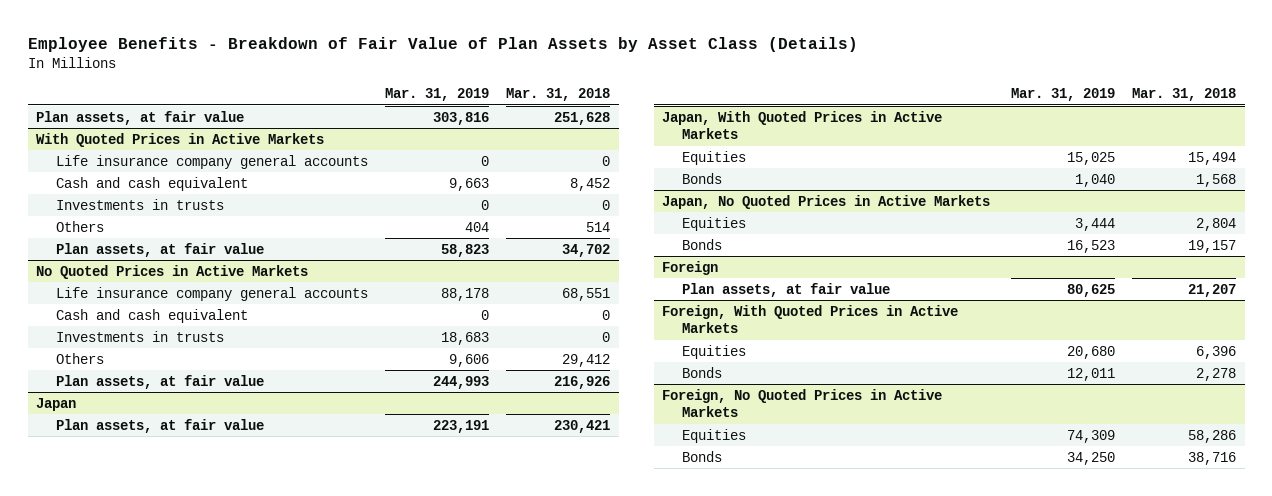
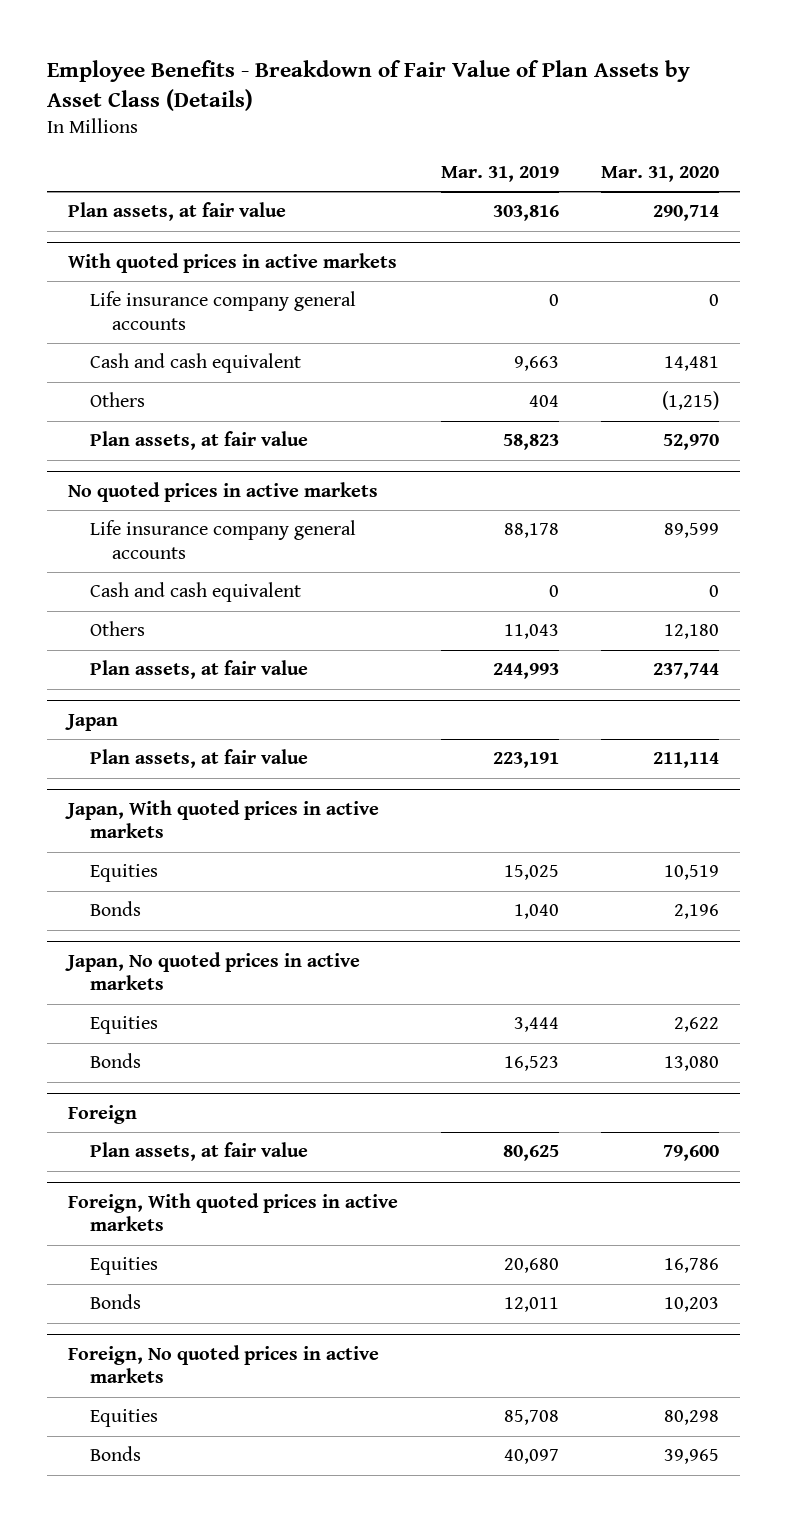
- | Mar. 31, 2019 | Mar. 31, 2018
+ | Mar. 31, 2019 | Mar. 31, 2020
- With Quoted Prices in Active Markets
+ With quoted prices in active markets
- Investments in trusts | 0 | 0
- No Quoted Prices in Active Markets
+ No quoted prices in active markets
- Investments in trusts | 18,683 | 0
- Others | 9,606 | 29,412
+ Others | 11,043 | 12,180
- Japan, With Quoted Prices in Active Markets
+ Japan, With quoted prices in active markets
- Japan, No Quoted Prices in Active Markets
+ Japan, No quoted prices in active markets
- Foreign, With Quoted Prices in Active Markets
+ Foreign, With quoted prices in active markets
- Foreign, No Quoted Prices in Active Markets
- Equities | 74,309 | 58,286
- Bonds | 34,250 | 38,716
+ Foreign, No quoted prices in active markets
+ Equities | 85,708 | 80,298
+ Bonds | 40,097 | 39,965

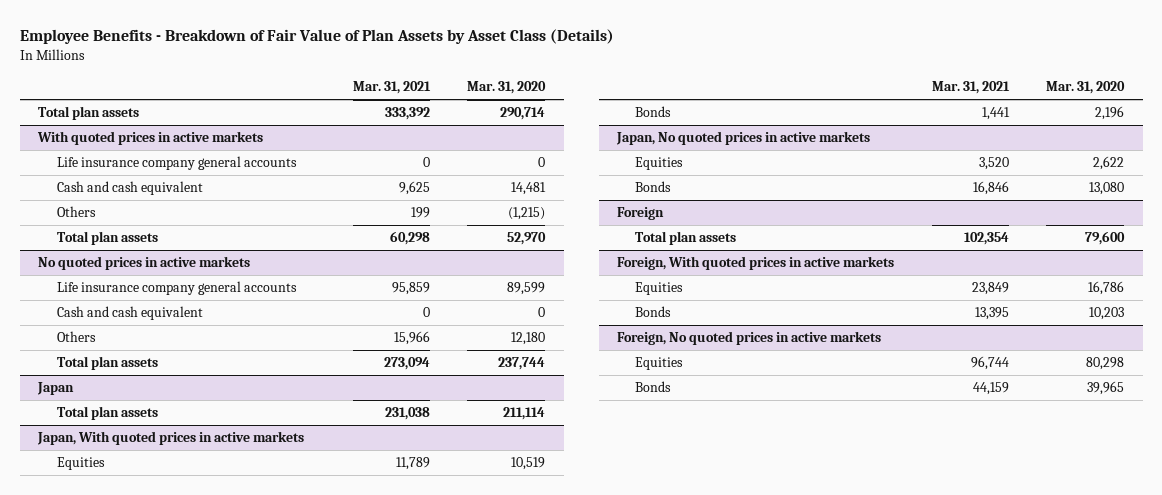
- | Mar. 31, 2019 | Mar. 31, 2020
+ | Mar. 31, 2021 | Mar. 31, 2020
- Plan assets, at fair value | 303,816 | 290,714
+ Total plan assets | 333,392 | 290,714
@ With quoted prices in active markets
- Plan assets, at fair value | 58,823 | 52,970
+ Total plan assets | 60,298 | 52,970
@ No quoted prices in active markets
- Plan assets, at fair value | 244,993 | 237,744
+ Total plan assets | 273,094 | 237,744
@ Japan
- Plan assets, at fair value | 223,191 | 211,114
+ Total plan assets | 231,038 | 211,114
@ Foreign
- Plan assets, at fair value | 80,625 | 79,600
+ Total plan assets | 102,354 | 79,600

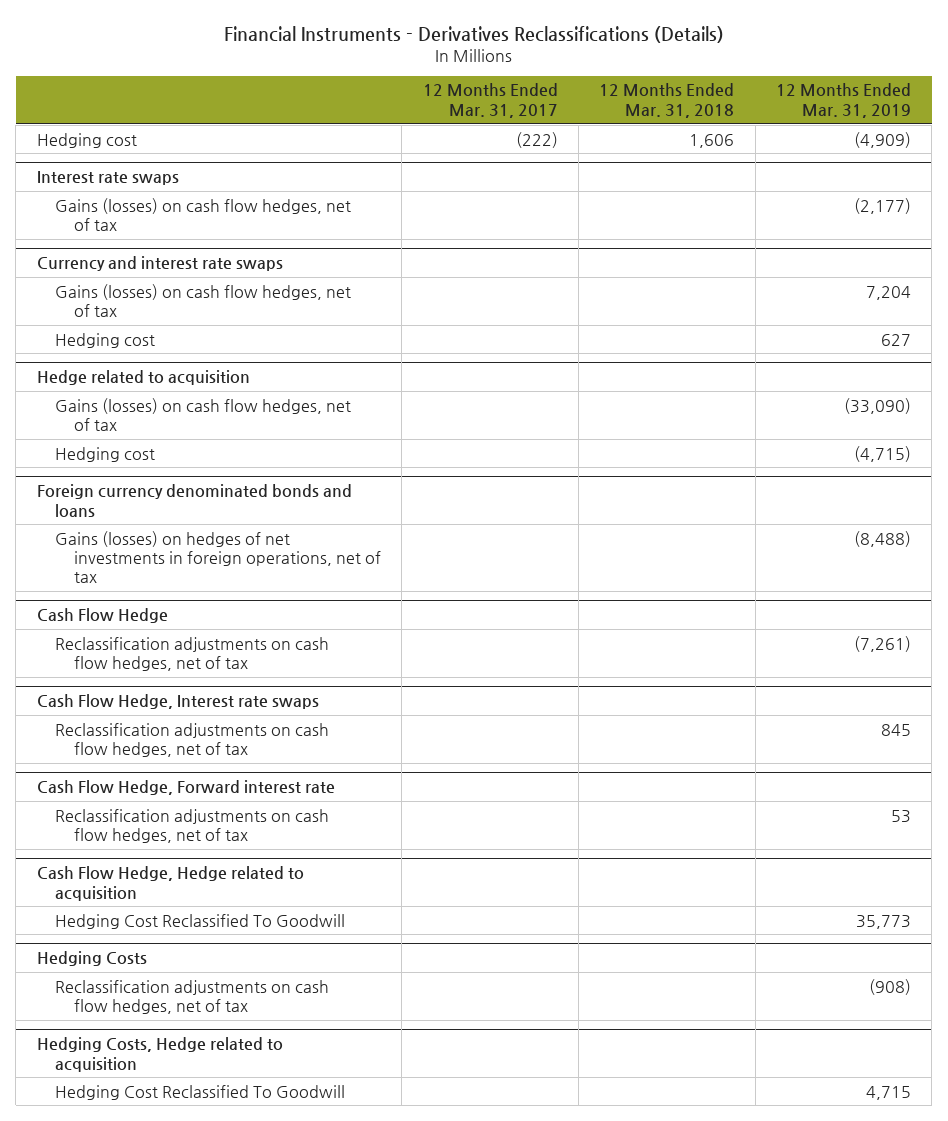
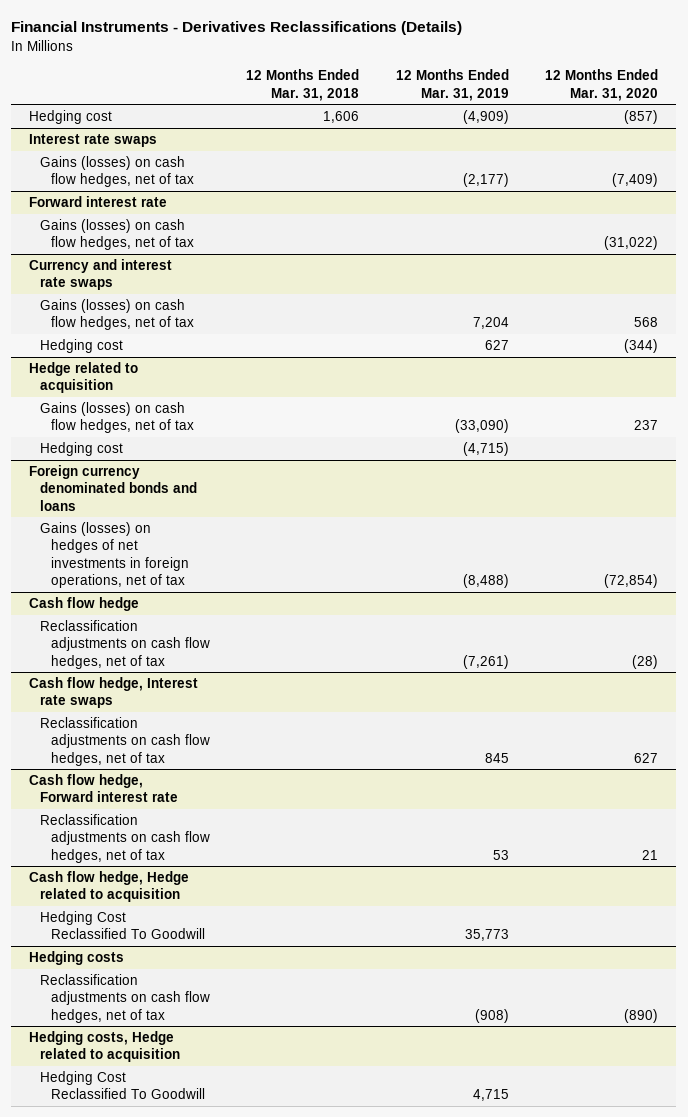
- | 12 Months Ended Mar. 31, 2017 | 12 Months Ended Mar. 31, 2018 | 12 Months Ended Mar. 31, 2019
+ | 12 Months Ended Mar. 31, 2018 | 12 Months Ended Mar. 31, 2019 | 12 Months Ended Mar. 31, 2020
+ Forward interest rate
+ Gains (losses) on cash flow hedges, net of tax | | | (31,022)
- Cash Flow Hedge
+ Cash flow hedge
- Cash Flow Hedge, Interest rate swaps
+ Cash flow hedge, Interest rate swaps
- Cash Flow Hedge, Forward interest rate
+ Cash flow hedge, Forward interest rate
- Cash Flow Hedge, Hedge related to acquisition
+ Cash flow hedge, Hedge related to acquisition
- Hedging Costs
+ Hedging costs
- Hedging Costs, Hedge related to acquisition
+ Hedging costs, Hedge related to acquisition

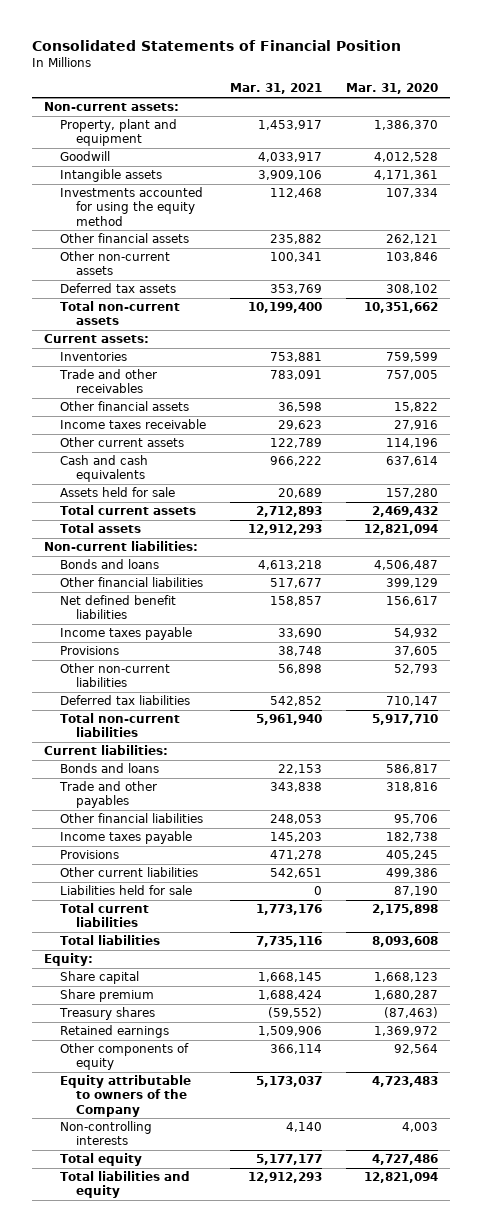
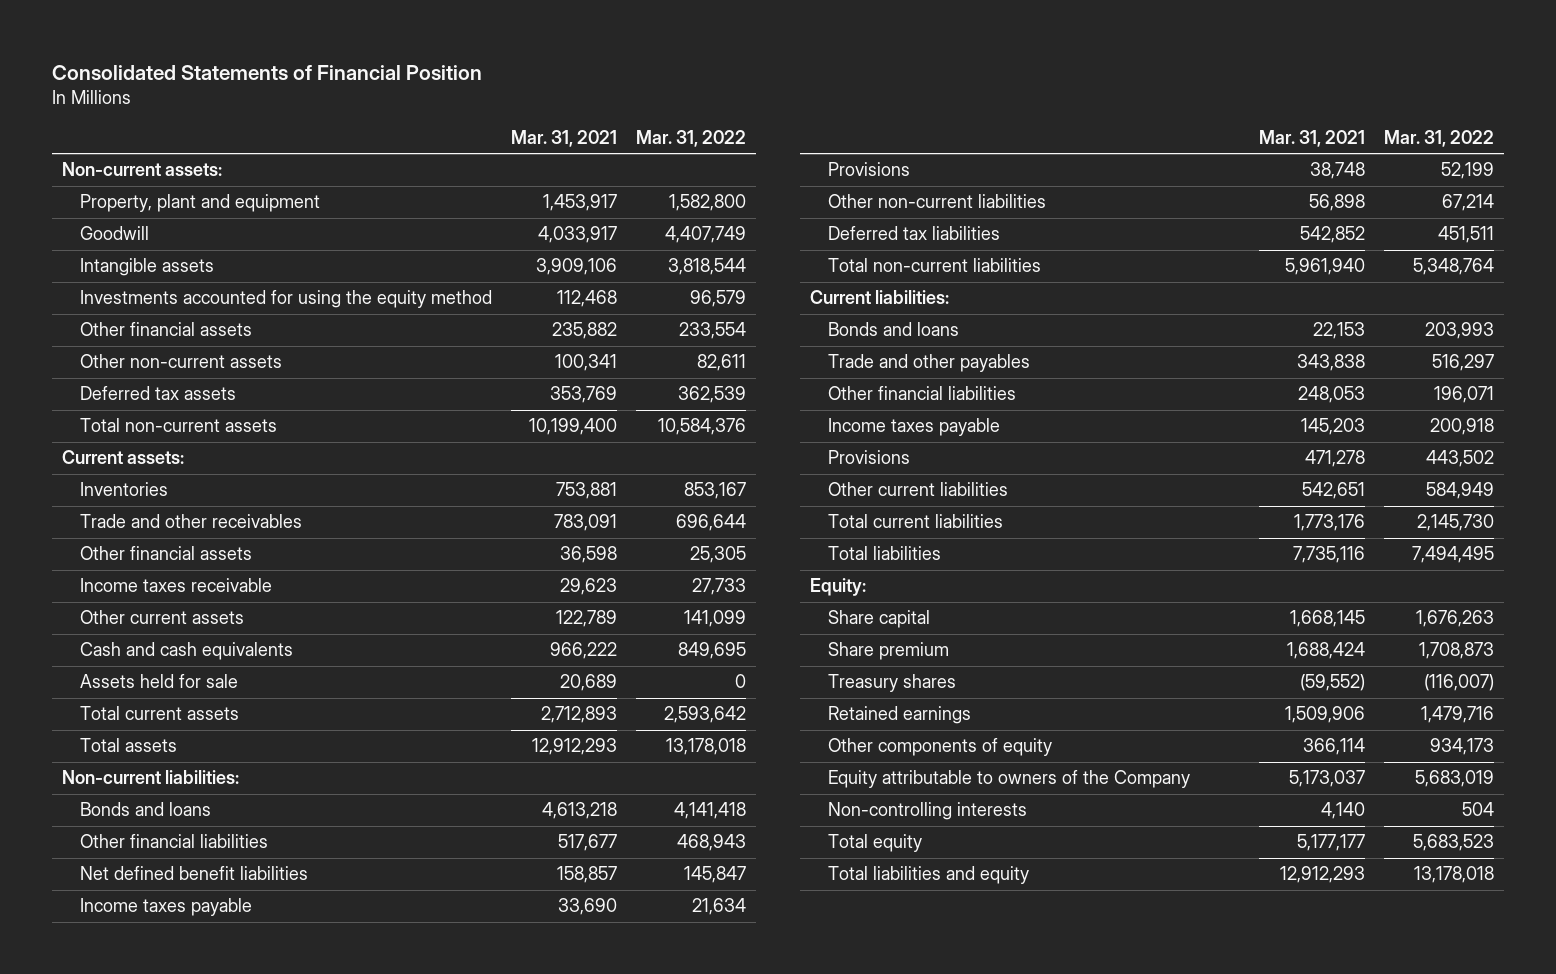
- | Mar. 31, 2021 | Mar. 31, 2020
+ | Mar. 31, 2021 | Mar. 31, 2022
- Liabilities held for sale | 0 | 87,190

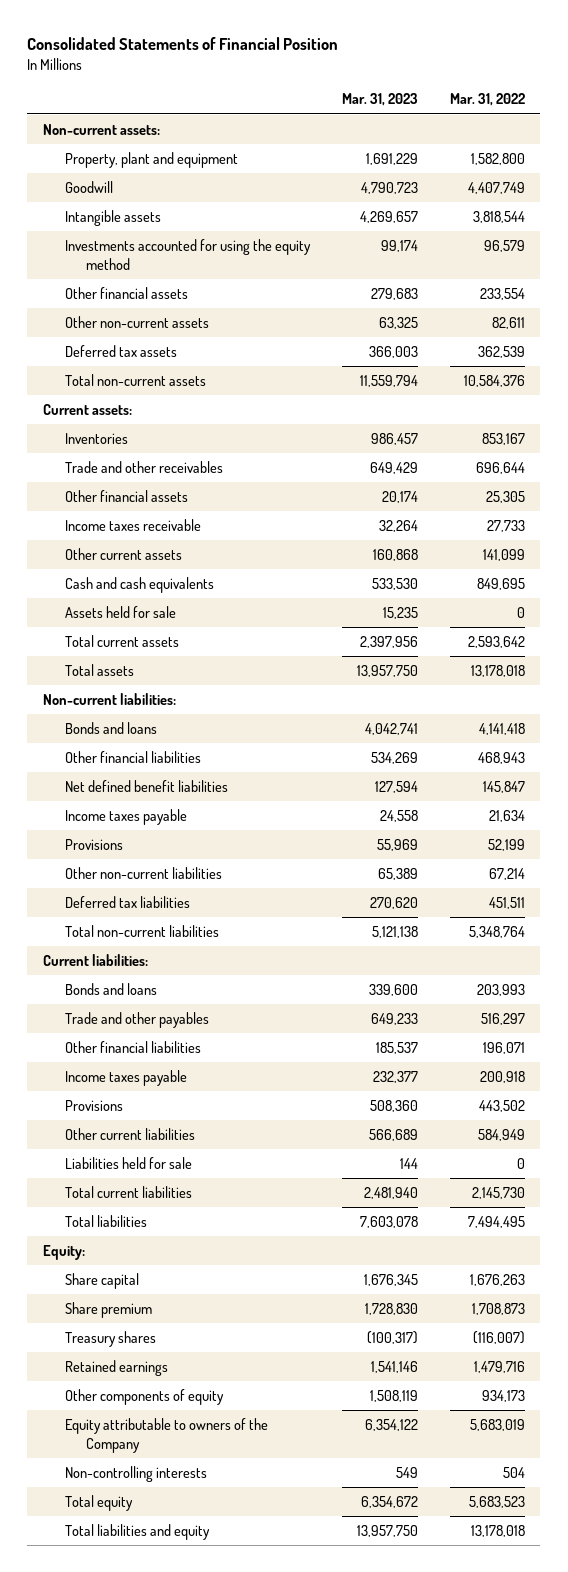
- | Mar. 31, 2021 | Mar. 31, 2022
+ | Mar. 31, 2023 | Mar. 31, 2022
+ Liabilities held for sale | 144 | 0

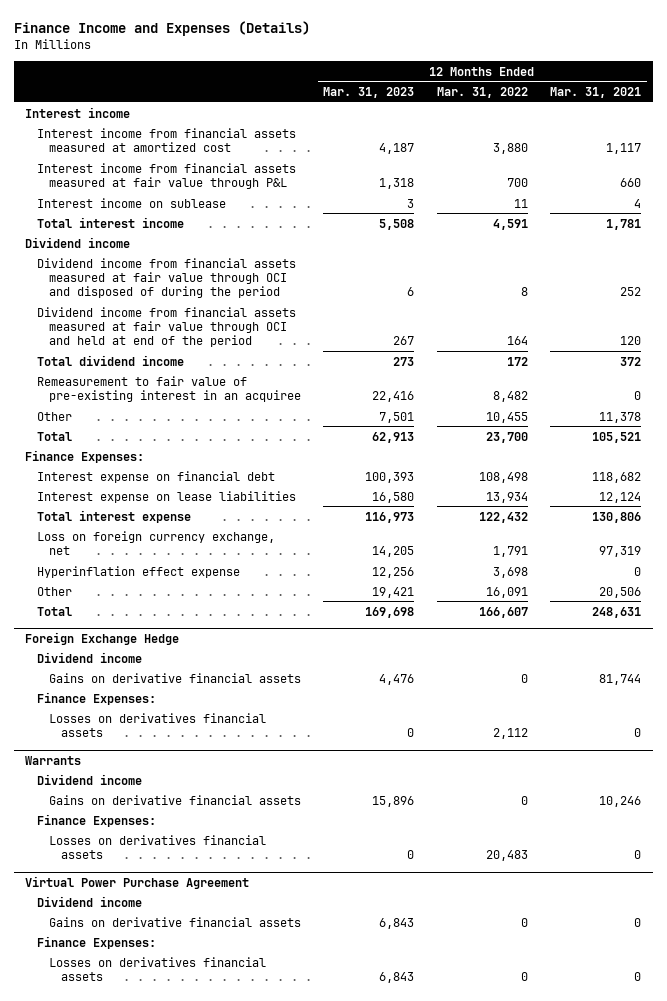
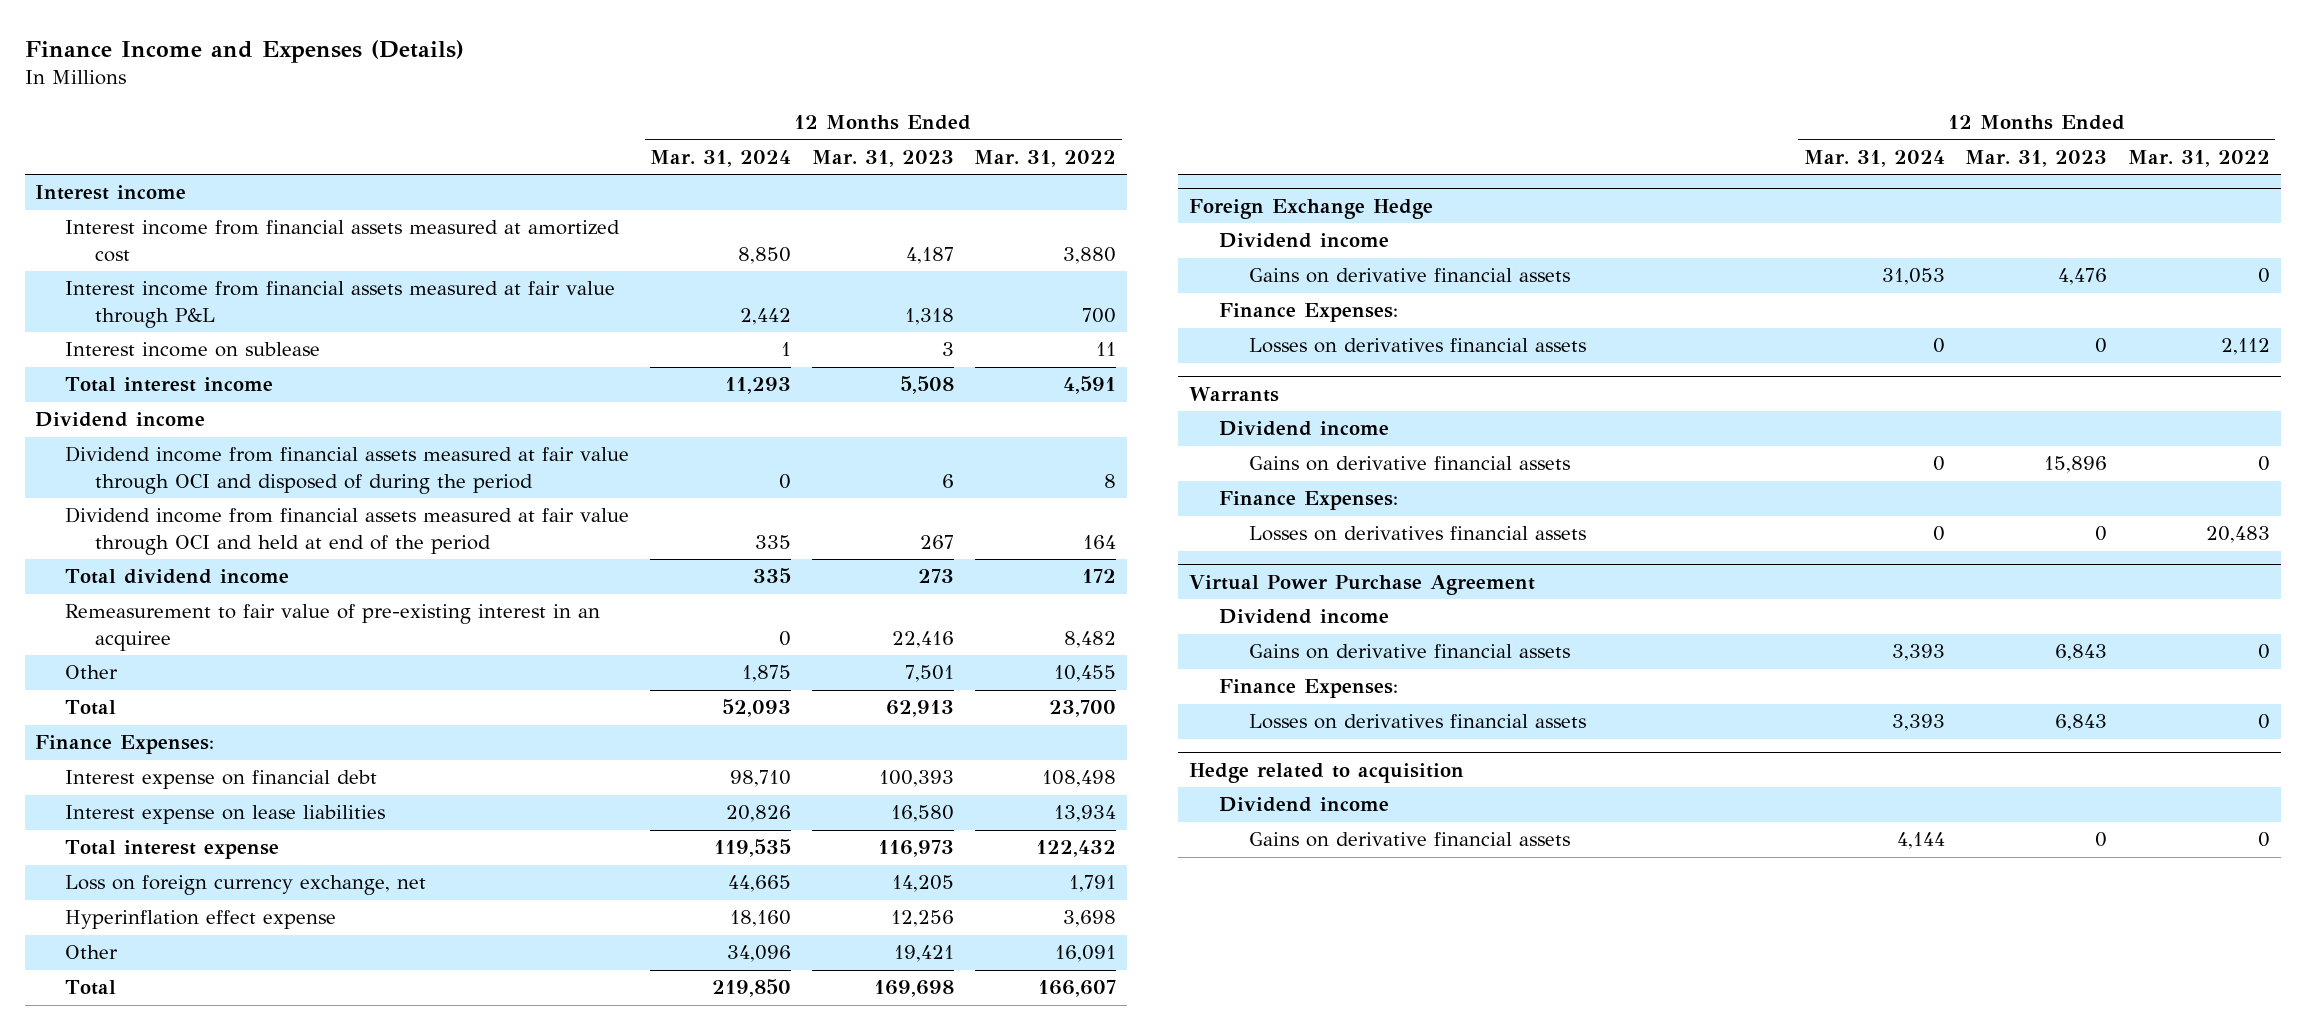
- | 12 Months Ended Mar. 31, 2023 | 12 Months Ended Mar. 31, 2022 | 12 Months Ended Mar. 31, 2021
+ | 12 Months Ended Mar. 31, 2024 | 12 Months Ended Mar. 31, 2023 | 12 Months Ended Mar. 31, 2022
+ Hedge related to acquisition
+ Dividend income
+ Gains on derivative financial assets | 4,144 | 0 | 0

